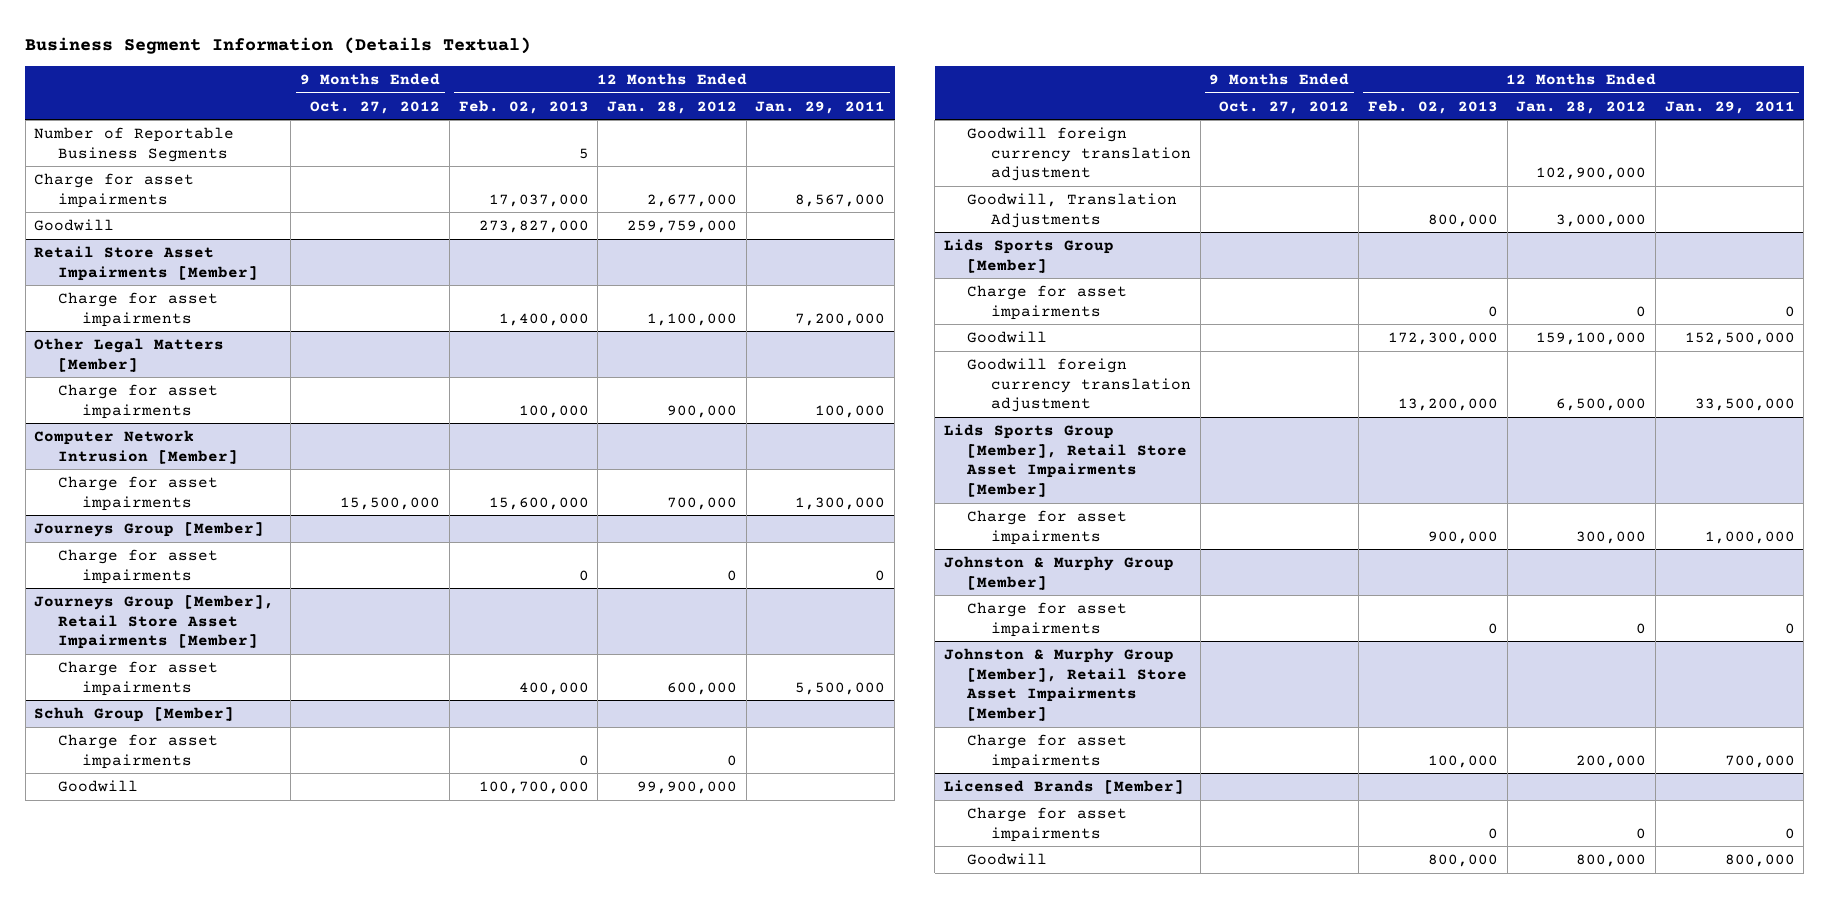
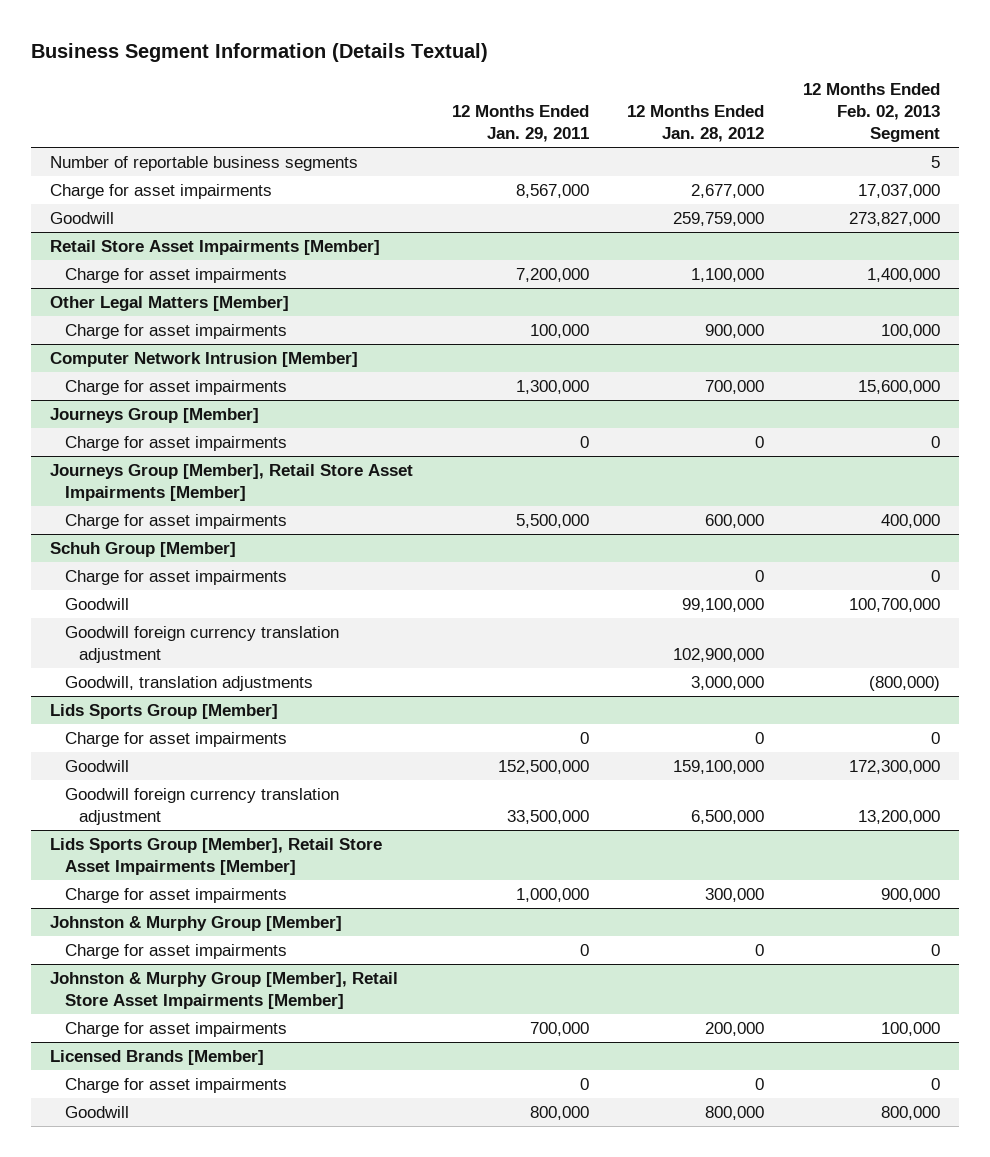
- | 9 Months Ended Oct. 27, 2012 | 12 Months Ended Feb. 02, 2013 | 12 Months Ended Jan. 28, 2012 | 12 Months Ended Jan. 29, 2011
+ | 12 Months Ended Jan. 29, 2011 | 12 Months Ended Jan. 28, 2012 | 12 Months Ended Feb. 02, 2013 Segment
- Number of Reportable Business Segments | | 5 | |
+ Number of reportable business segments | | | 5
@ Schuh Group [Member]
- Goodwill | | 100,700,000 | 99,900,000 |
+ Goodwill | | 99,100,000 | 100,700,000
- Goodwill, Translation Adjustments | | 800,000 | 3,000,000 |
+ Goodwill, translation adjustments | | 3,000,000 | (800,000)

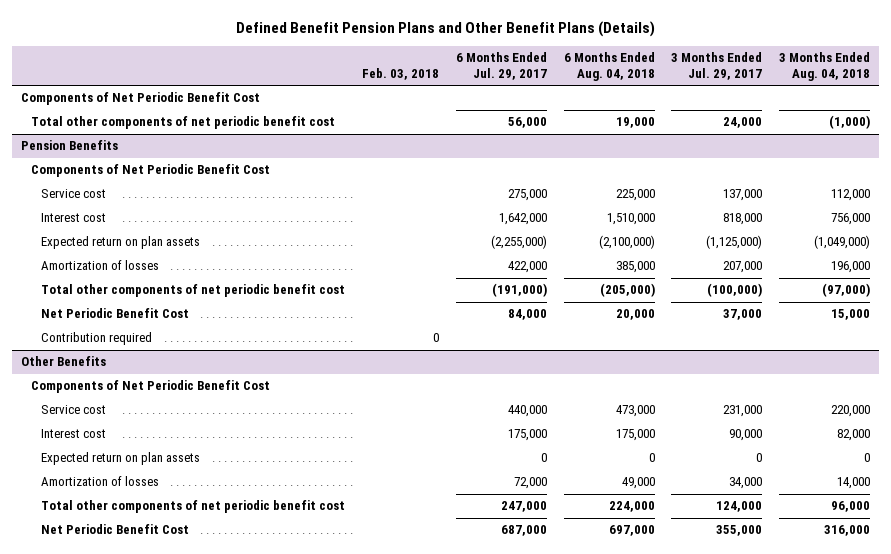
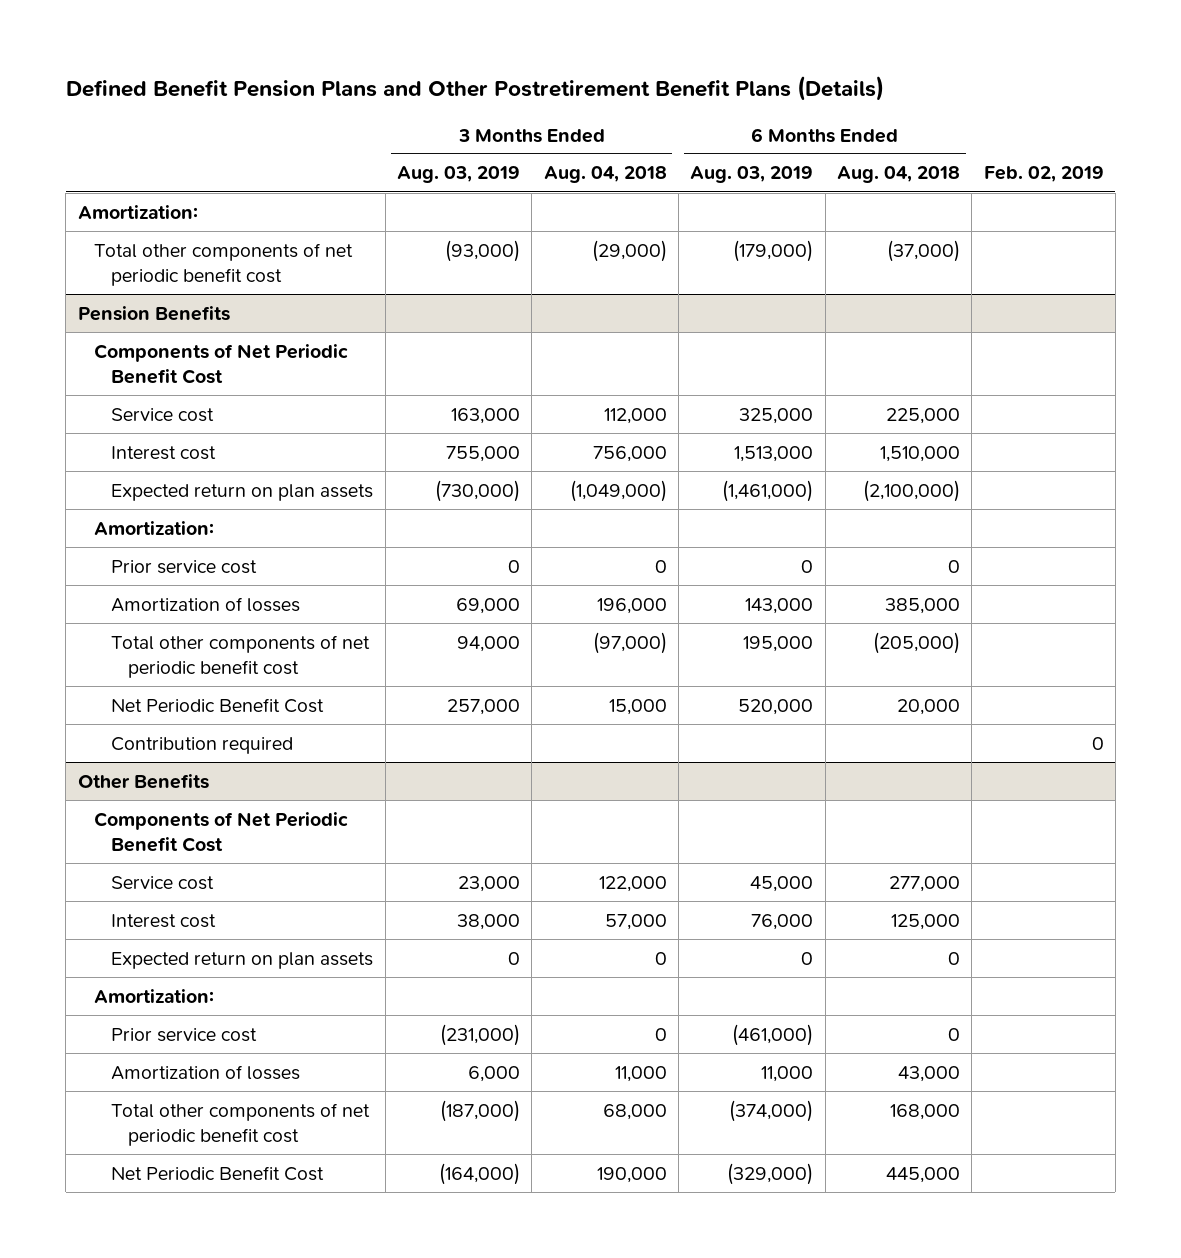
- Defined Benefit Pension Plans and Other Benefit Plans (Details)
+ Defined Benefit Pension Plans and Other Postretirement Benefit Plans (Details)
- | Feb. 03, 2018 | 6 Months Ended Jul. 29, 2017 | 6 Months Ended Aug. 04, 2018 | 3 Months Ended Jul. 29, 2017 | 3 Months Ended Aug. 04, 2018
+ | 3 Months Ended Aug. 03, 2019 | 3 Months Ended Aug. 04, 2018 | 6 Months Ended Aug. 03, 2019 | 6 Months Ended Aug. 04, 2018 | Feb. 02, 2019
- Components of Net Periodic Benefit Cost
- Total other components of net periodic benefit cost | | 56,000 | 19,000 | 24,000 | (1,000)
+ Amortization:
+ Total other components of net periodic benefit cost | (93,000) | (29,000) | (179,000) | (37,000) |
@ Pension Benefits
+ Amortization:
+ Prior service cost | 0 | 0 | 0 | 0 |
@ Other Benefits
- Service cost | | 440,000 | 473,000 | 231,000 | 220,000
- Interest cost | | 175,000 | 175,000 | 90,000 | 82,000
+ Service cost | 23,000 | 122,000 | 45,000 | 277,000 |
+ Interest cost | 38,000 | 57,000 | 76,000 | 125,000 |
- Amortization of losses | | 72,000 | 49,000 | 34,000 | 14,000
- Total other components of net periodic benefit cost | | 247,000 | 224,000 | 124,000 | 96,000
- Net Periodic Benefit Cost | | 687,000 | 697,000 | 355,000 | 316,000
+ Amortization:
+ Prior service cost | (231,000) | 0 | (461,000) | 0 |
+ Amortization of losses | 6,000 | 11,000 | 11,000 | 43,000 |
+ Total other components of net periodic benefit cost | (187,000) | 68,000 | (374,000) | 168,000 |
+ Net Periodic Benefit Cost | (164,000) | 190,000 | (329,000) | 445,000 |

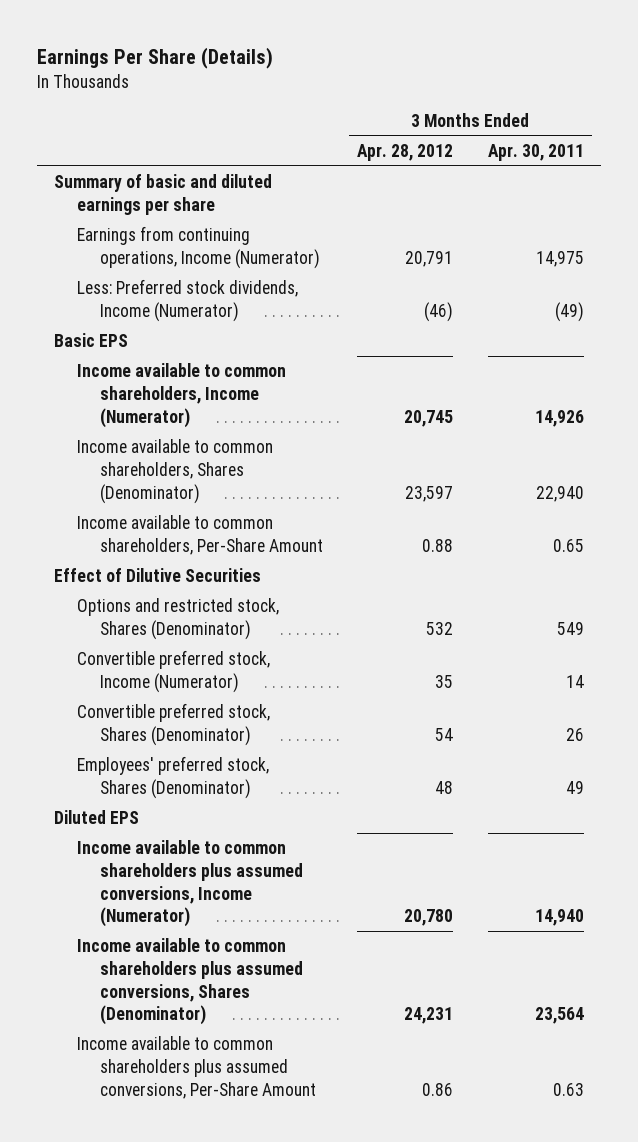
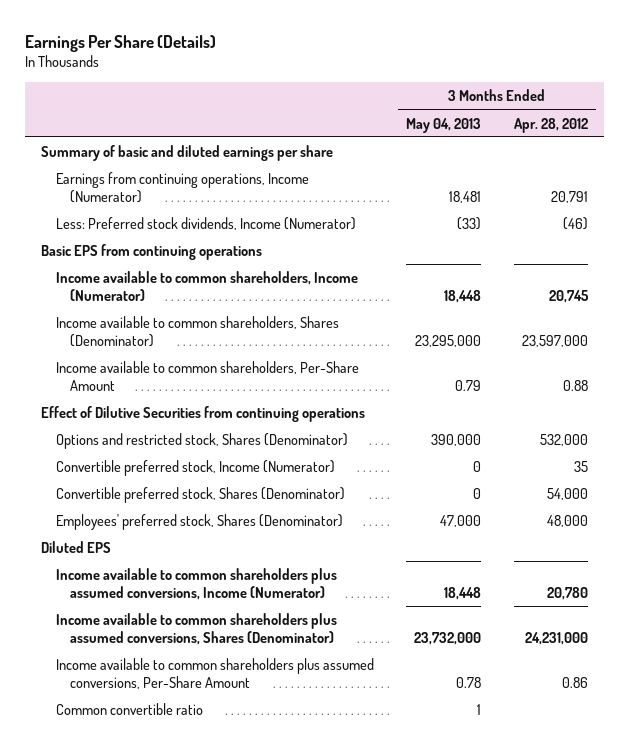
- | 3 Months Ended Apr. 28, 2012 | 3 Months Ended Apr. 30, 2011
+ | 3 Months Ended May 04, 2013 | 3 Months Ended Apr. 28, 2012
- Basic EPS
+ Basic EPS from continuing operations
- Income available to common shareholders, Shares (Denominator) | 23,597 | 22,940
+ Income available to common shareholders, Shares (Denominator) | 23,295,000 | 23,597,000
- Effect of Dilutive Securities
- Options and restricted stock, Shares (Denominator) | 532 | 549
+ Effect of Dilutive Securities from continuing operations
+ Options and restricted stock, Shares (Denominator) | 390,000 | 532,000
- Convertible preferred stock, Shares (Denominator) | 54 | 26
- Employees' preferred stock, Shares (Denominator) | 48 | 49
+ Convertible preferred stock, Shares (Denominator) | 0 | 54,000
+ Employees' preferred stock, Shares (Denominator) | 47,000 | 48,000
- Income available to common shareholders plus assumed conversions, Shares (Denominator) | 24,231 | 23,564
+ Income available to common shareholders plus assumed conversions, Shares (Denominator) | 23,732,000 | 24,231,000
+ Common convertible ratio | 1 |

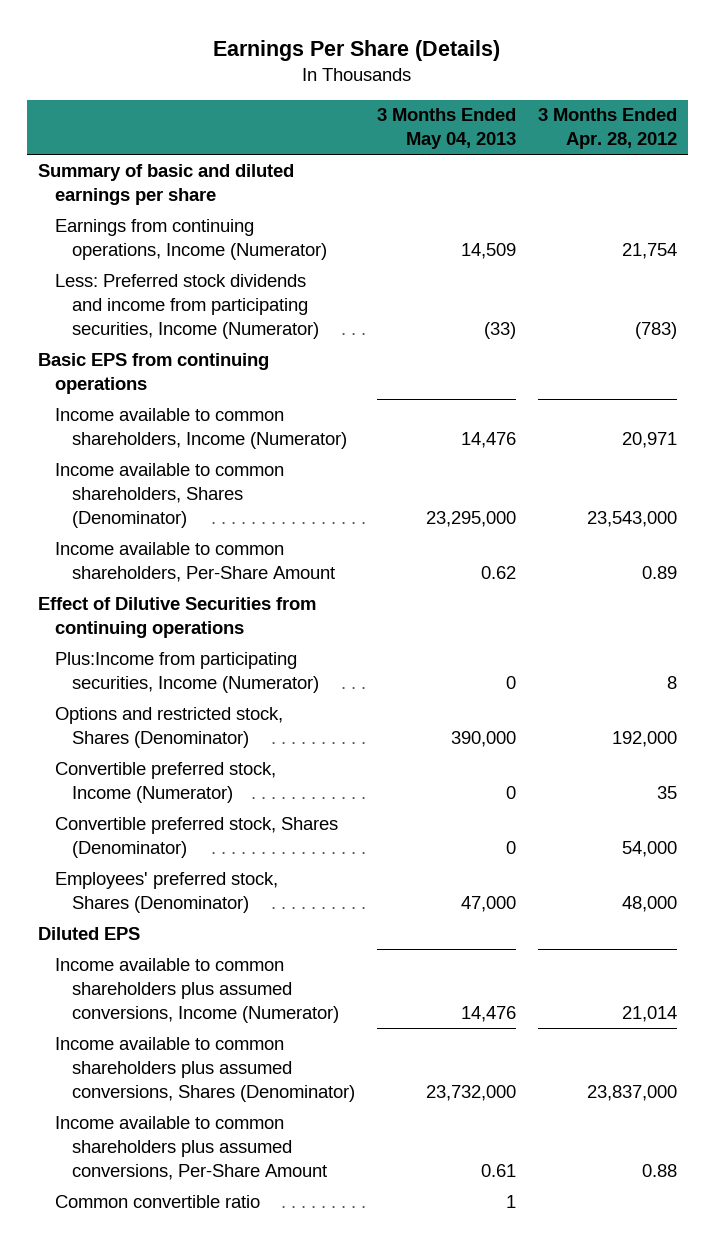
- Earnings from continuing operations, Income (Numerator) | 18,481 | 20,791
- Less: Preferred stock dividends, Income (Numerator) | (33) | (46)
+ Earnings from continuing operations, Income (Numerator) | 14,509 | 21,754
+ Less: Preferred stock dividends and income from participating securities, Income (Numerator) | (33) | (783)
- Income available to common shareholders, Income (Numerator) | 18,448 | 20,745
- Income available to common shareholders, Shares (Denominator) | 23,295,000 | 23,597,000
- Income available to common shareholders, Per-Share Amount | 0.79 | 0.88
+ Income available to common shareholders, Income (Numerator) | 14,476 | 20,971
+ Income available to common shareholders, Shares (Denominator) | 23,295,000 | 23,543,000
+ Income available to common shareholders, Per-Share Amount | 0.62 | 0.89
- Options and restricted stock, Shares (Denominator) | 390,000 | 532,000
+ Plus:Income from participating securities, Income (Numerator) | 0 | 8
+ Options and restricted stock, Shares (Denominator) | 390,000 | 192,000
- Income available to common shareholders plus assumed conversions, Income (Numerator) | 18,448 | 20,780
- Income available to common shareholders plus assumed conversions, Shares (Denominator) | 23,732,000 | 24,231,000
- Income available to common shareholders plus assumed conversions, Per-Share Amount | 0.78 | 0.86
+ Income available to common shareholders plus assumed conversions, Income (Numerator) | 14,476 | 21,014
+ Income available to common shareholders plus assumed conversions, Shares (Denominator) | 23,732,000 | 23,837,000
+ Income available to common shareholders plus assumed conversions, Per-Share Amount | 0.61 | 0.88

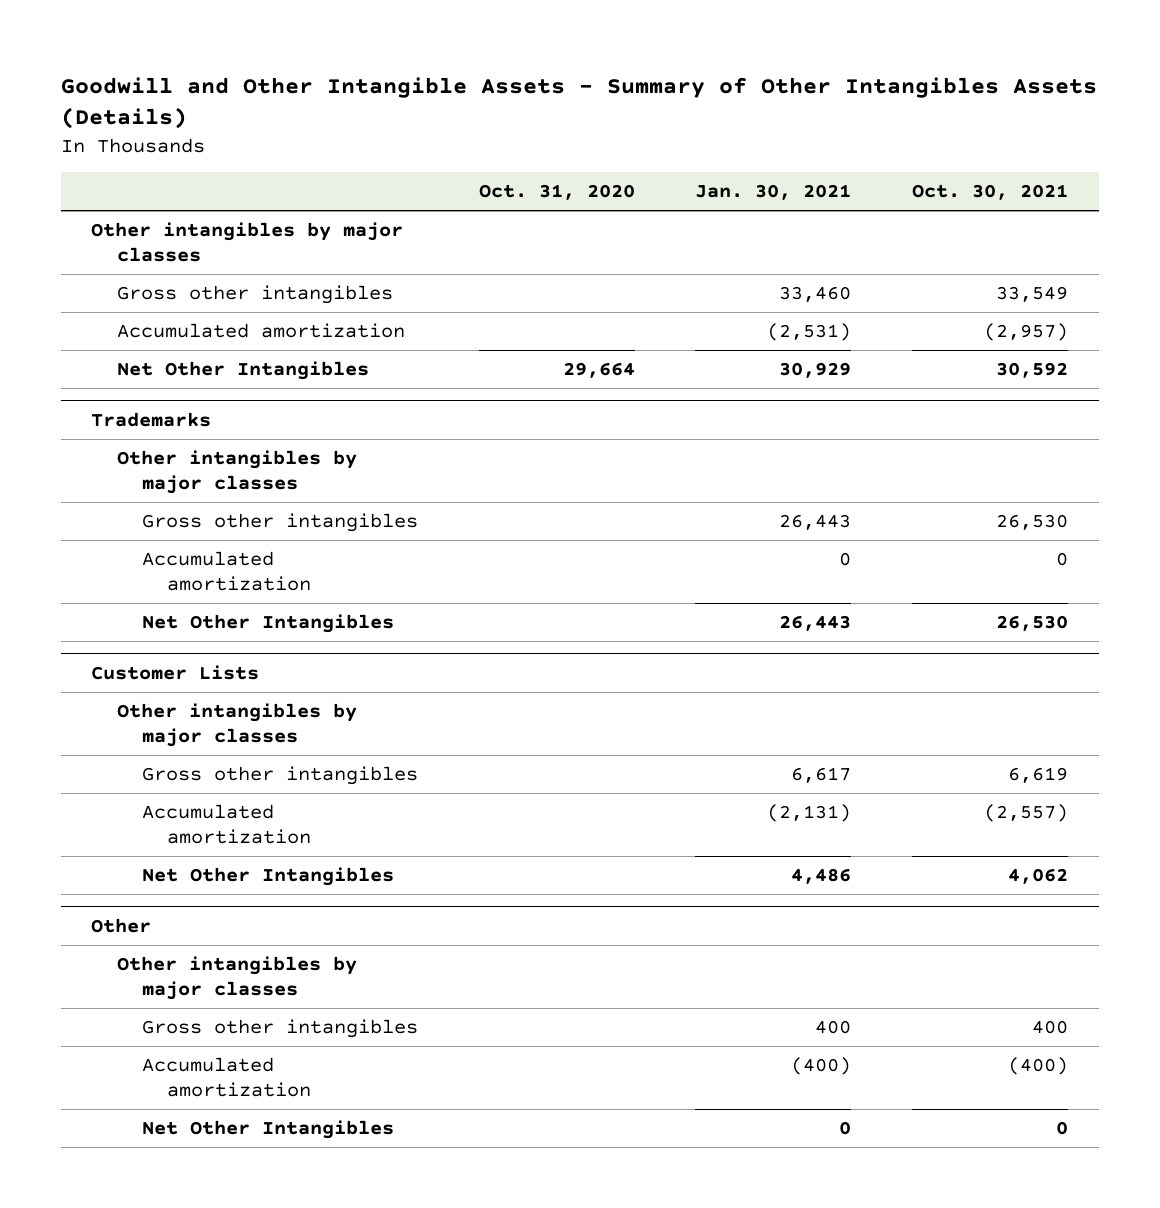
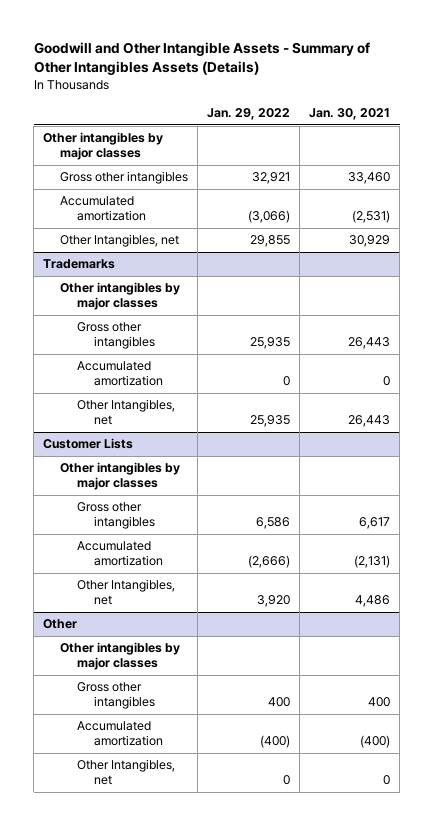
- | Oct. 31, 2020 | Jan. 30, 2021 | Oct. 30, 2021
+ | Jan. 29, 2022 | Jan. 30, 2021
- Net Other Intangibles | 29,664 | 30,929 | 30,592
+ Other Intangibles, net | 29,855 | 30,929
@ Trademarks
- Net Other Intangibles | | 26,443 | 26,530
+ Other Intangibles, net | 25,935 | 26,443
@ Customer Lists
- Net Other Intangibles | | 4,486 | 4,062
+ Other Intangibles, net | 3,920 | 4,486
@ Other
- Net Other Intangibles | | 0 | 0
+ Other Intangibles, net | 0 | 0

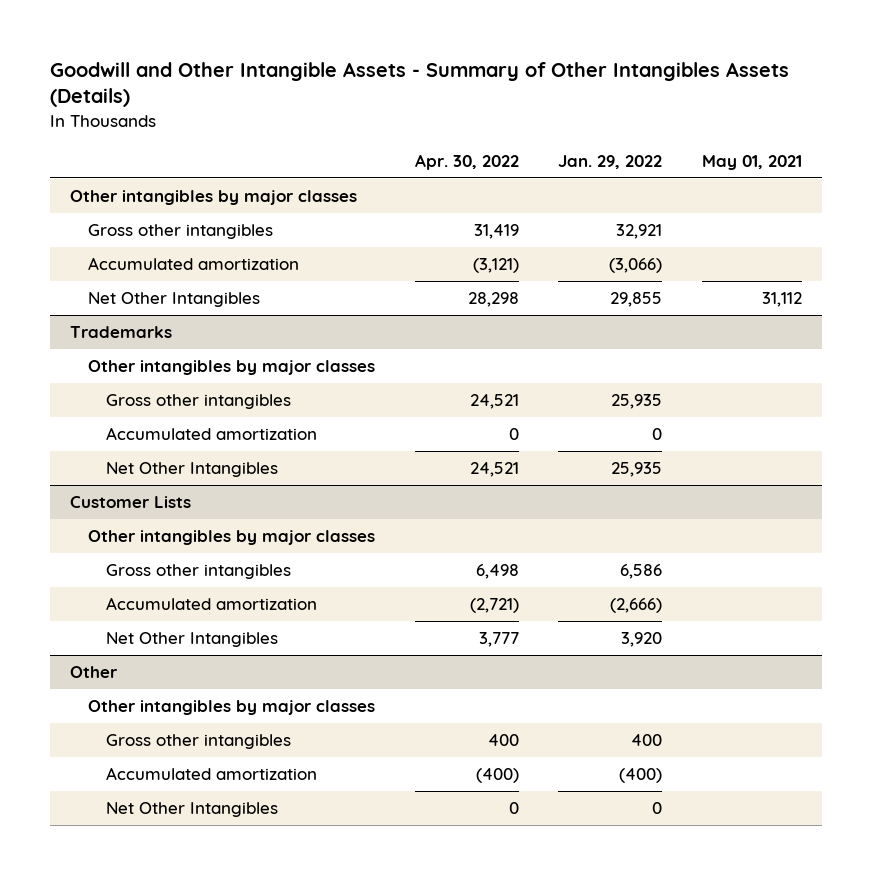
- | Jan. 29, 2022 | Jan. 30, 2021
+ | Apr. 30, 2022 | Jan. 29, 2022 | May 01, 2021
- Other Intangibles, net | 29,855 | 30,929
+ Net Other Intangibles | 28,298 | 29,855 | 31,112
@ Trademarks
- Other Intangibles, net | 25,935 | 26,443
+ Net Other Intangibles | 24,521 | 25,935 |
@ Customer Lists
- Other Intangibles, net | 3,920 | 4,486
+ Net Other Intangibles | 3,777 | 3,920 |
@ Other
- Other Intangibles, net | 0 | 0
+ Net Other Intangibles | 0 | 0 |

